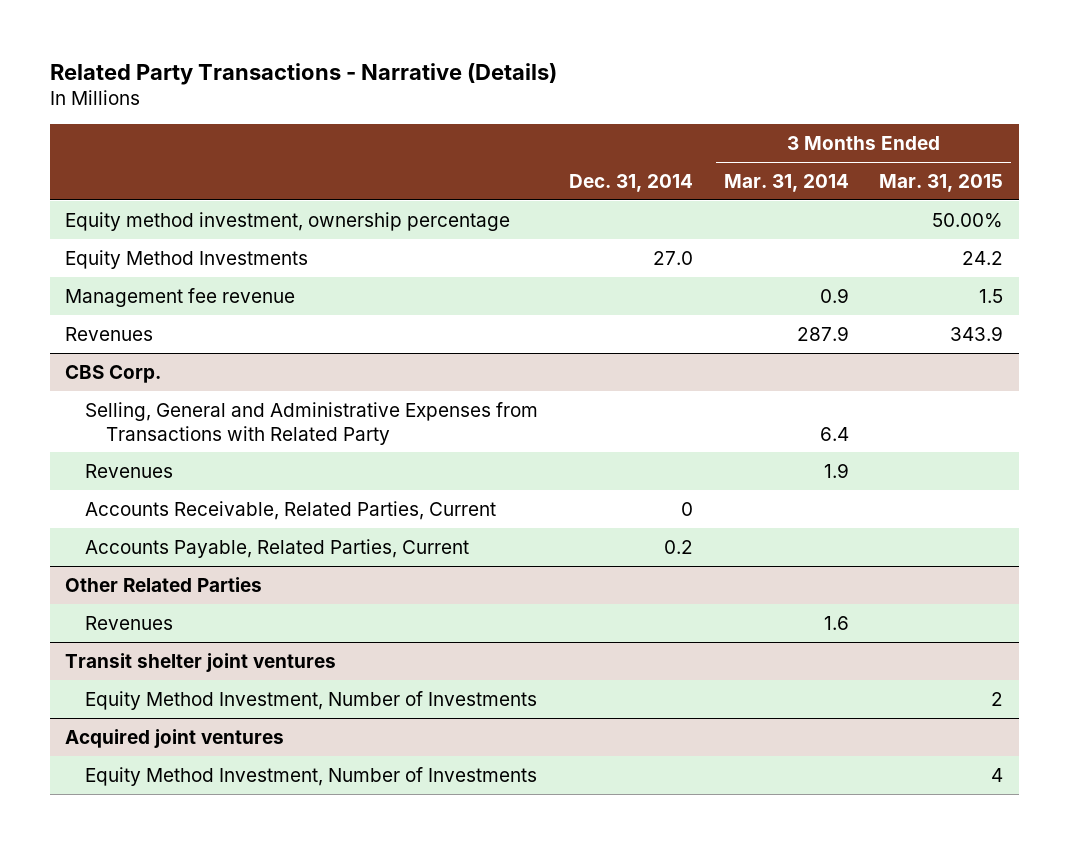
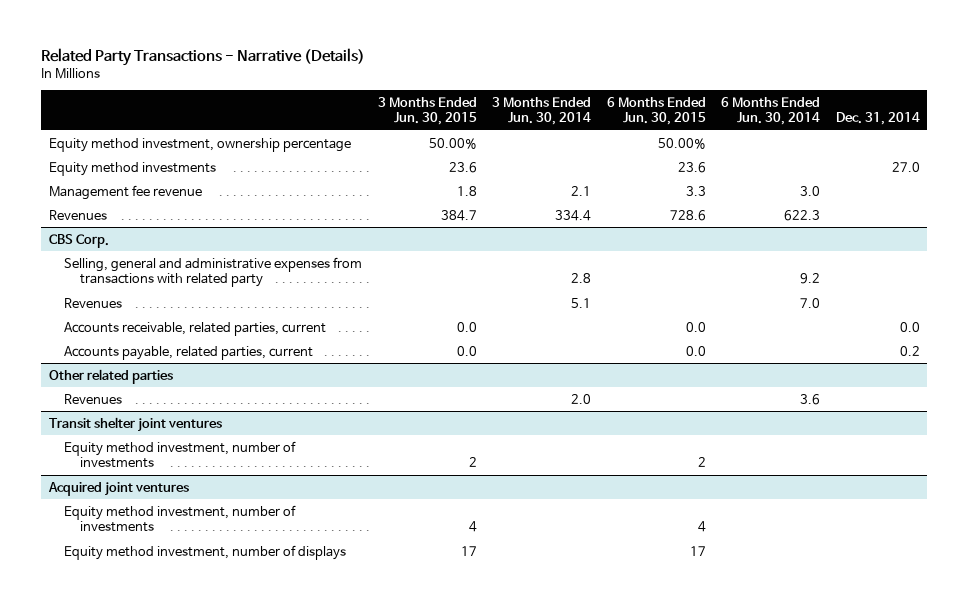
- | Dec. 31, 2014 | 3 Months Ended Mar. 31, 2014 | 3 Months Ended Mar. 31, 2015
+ | 3 Months Ended Jun. 30, 2015 | 3 Months Ended Jun. 30, 2014 | 6 Months Ended Jun. 30, 2015 | 6 Months Ended Jun. 30, 2014 | Dec. 31, 2014
- Equity Method Investments | 27.0 | | 24.2
+ Equity method investments | 23.6 | | 23.6 | | 27.0
@ CBS Corp.
- Selling, General and Administrative Expenses from Transactions with Related Party | | 6.4 |
+ Selling, general and administrative expenses from transactions with related party | | 2.8 | | 9.2 |
- Accounts Receivable, Related Parties, Current | 0 | |
- Accounts Payable, Related Parties, Current | 0.2 | |
- Other Related Parties
@ CBS Corp.
+ Accounts receivable, related parties, current | 0.0 | | 0.0 | | 0.0
+ Accounts payable, related parties, current | 0.0 | | 0.0 | | 0.2
+ Other related parties
@ Transit shelter joint ventures
- Equity Method Investment, Number of Investments | | | 2
+ Equity method investment, number of investments | 2 | | 2 | |
@ Acquired joint ventures
- Equity Method Investment, Number of Investments | | | 4
+ Equity method investment, number of investments | 4 | | 4 | |
+ Equity method investment, number of displays | 17 | | 17 | |

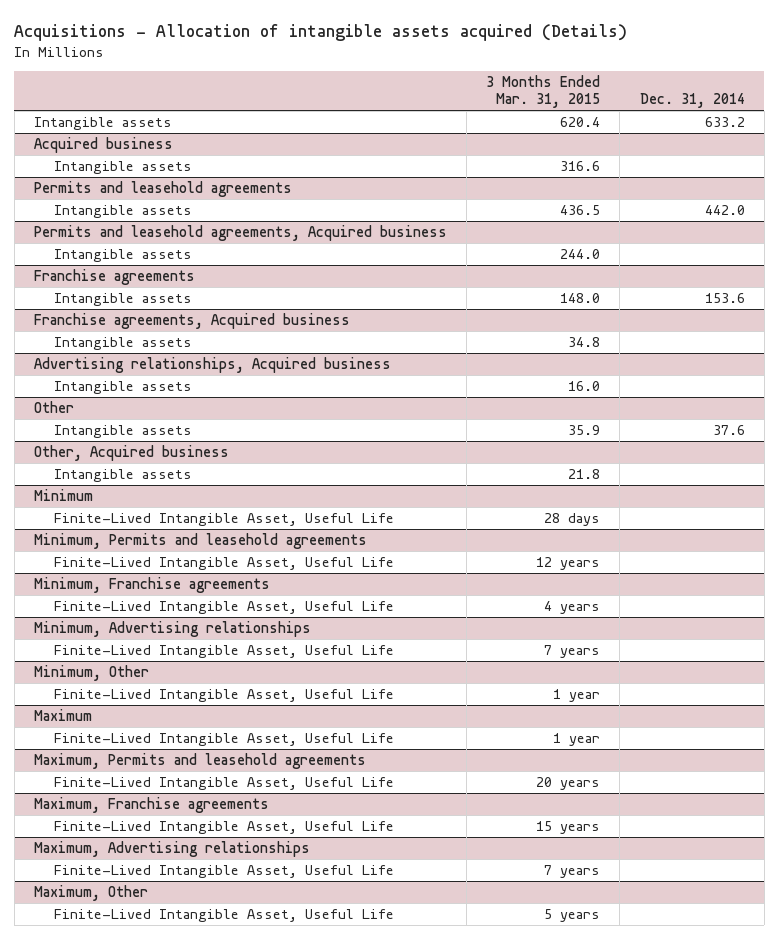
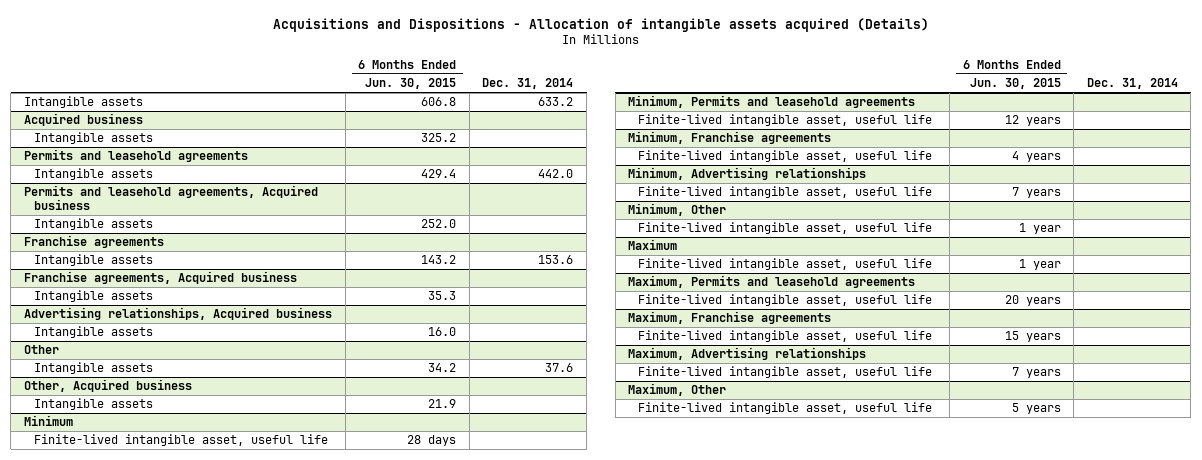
- Acquisitions - Allocation of intangible assets acquired (Details)
+ Acquisitions and Dispositions - Allocation of intangible assets acquired (Details)
- | 3 Months Ended Mar. 31, 2015 | Dec. 31, 2014
+ | 6 Months Ended Jun. 30, 2015 | Dec. 31, 2014
@ Minimum
- Finite-Lived Intangible Asset, Useful Life | 28 days |
+ Finite-lived intangible asset, useful life | 28 days |
@ Minimum, Permits and leasehold agreements
- Finite-Lived Intangible Asset, Useful Life | 12 years |
+ Finite-lived intangible asset, useful life | 12 years |
@ Minimum, Franchise agreements
- Finite-Lived Intangible Asset, Useful Life | 4 years |
+ Finite-lived intangible asset, useful life | 4 years |
@ Minimum, Advertising relationships
- Finite-Lived Intangible Asset, Useful Life | 7 years |
+ Finite-lived intangible asset, useful life | 7 years |
@ Minimum, Other
- Finite-Lived Intangible Asset, Useful Life | 1 year |
+ Finite-lived intangible asset, useful life | 1 year |
@ Maximum
- Finite-Lived Intangible Asset, Useful Life | 1 year |
+ Finite-lived intangible asset, useful life | 1 year |
@ Maximum, Permits and leasehold agreements
- Finite-Lived Intangible Asset, Useful Life | 20 years |
+ Finite-lived intangible asset, useful life | 20 years |
@ Maximum, Franchise agreements
- Finite-Lived Intangible Asset, Useful Life | 15 years |
+ Finite-lived intangible asset, useful life | 15 years |
@ Maximum, Advertising relationships
- Finite-Lived Intangible Asset, Useful Life | 7 years |
+ Finite-lived intangible asset, useful life | 7 years |
@ Maximum, Other
- Finite-Lived Intangible Asset, Useful Life | 5 years |
+ Finite-lived intangible asset, useful life | 5 years |

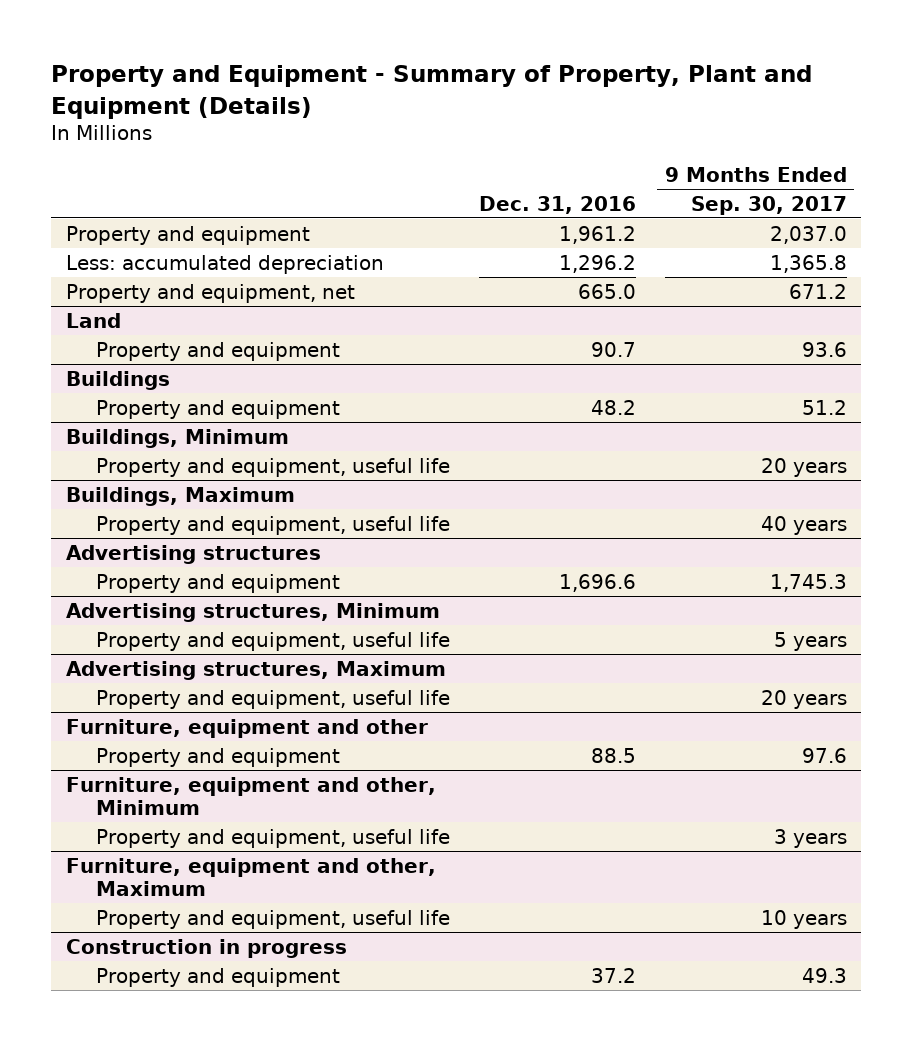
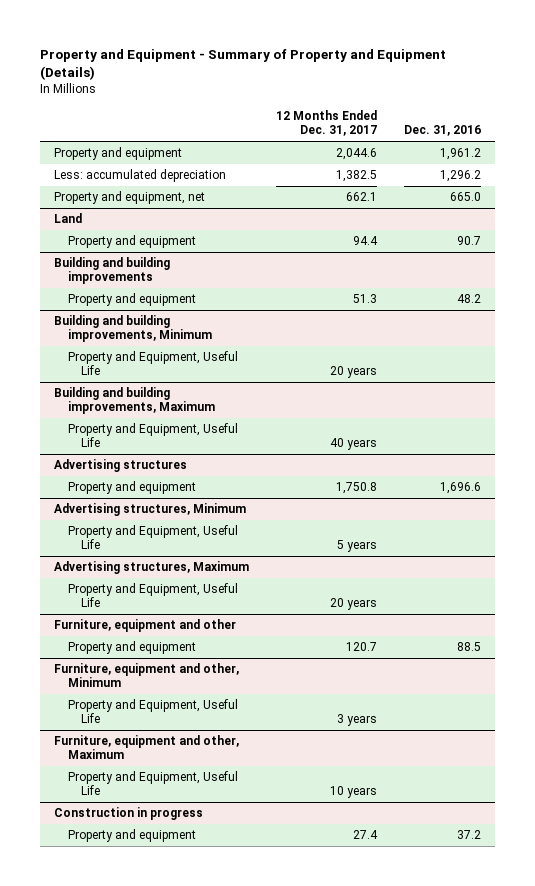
- Property and Equipment - Summary of Property, Plant and Equipment (Details)
+ Property and Equipment - Summary of Property and Equipment (Details)
- | Dec. 31, 2016 | 9 Months Ended Sep. 30, 2017
+ | 12 Months Ended Dec. 31, 2017 | Dec. 31, 2016
- Buildings
+ Building and building improvements
- Buildings, Minimum
- Property and equipment, useful life | | 20 years
- Buildings, Maximum
- Property and equipment, useful life | | 40 years
+ Building and building improvements, Minimum
+ Property and Equipment, Useful Life | 20 years |
+ Building and building improvements, Maximum
+ Property and Equipment, Useful Life | 40 years |
@ Advertising structures, Minimum
- Property and equipment, useful life | | 5 years
+ Property and Equipment, Useful Life | 5 years |
@ Advertising structures, Maximum
- Property and equipment, useful life | | 20 years
+ Property and Equipment, Useful Life | 20 years |
@ Furniture, equipment and other, Minimum
- Property and equipment, useful life | | 3 years
+ Property and Equipment, Useful Life | 3 years |
@ Furniture, equipment and other, Maximum
- Property and equipment, useful life | | 10 years
+ Property and Equipment, Useful Life | 10 years |

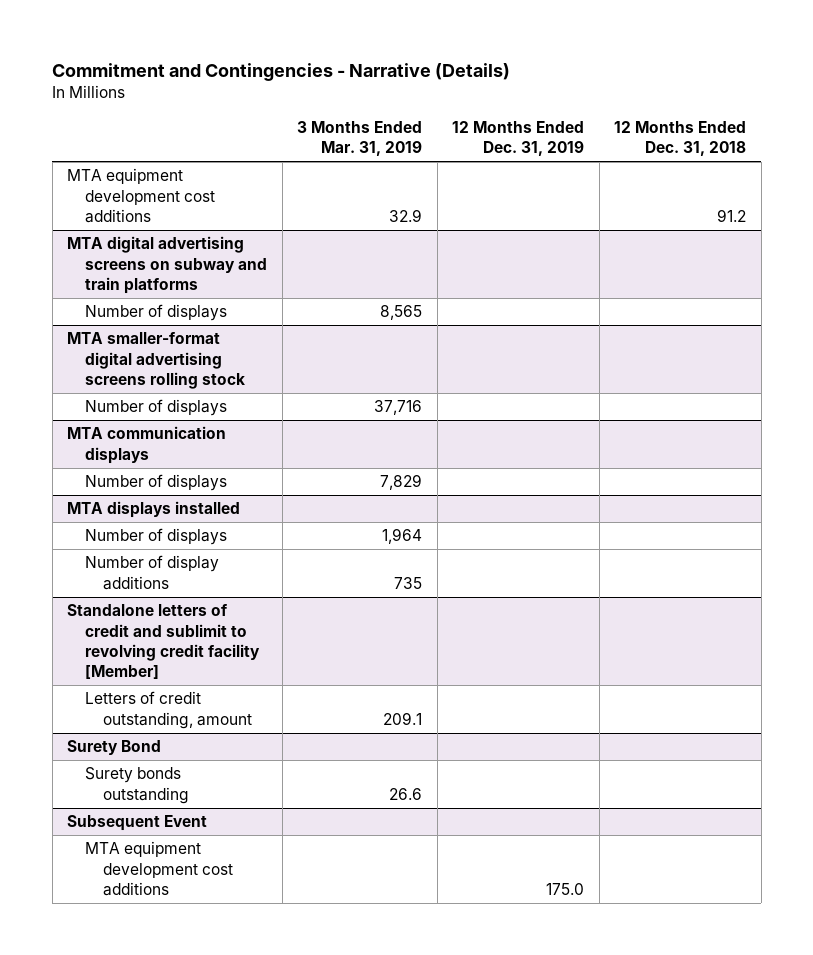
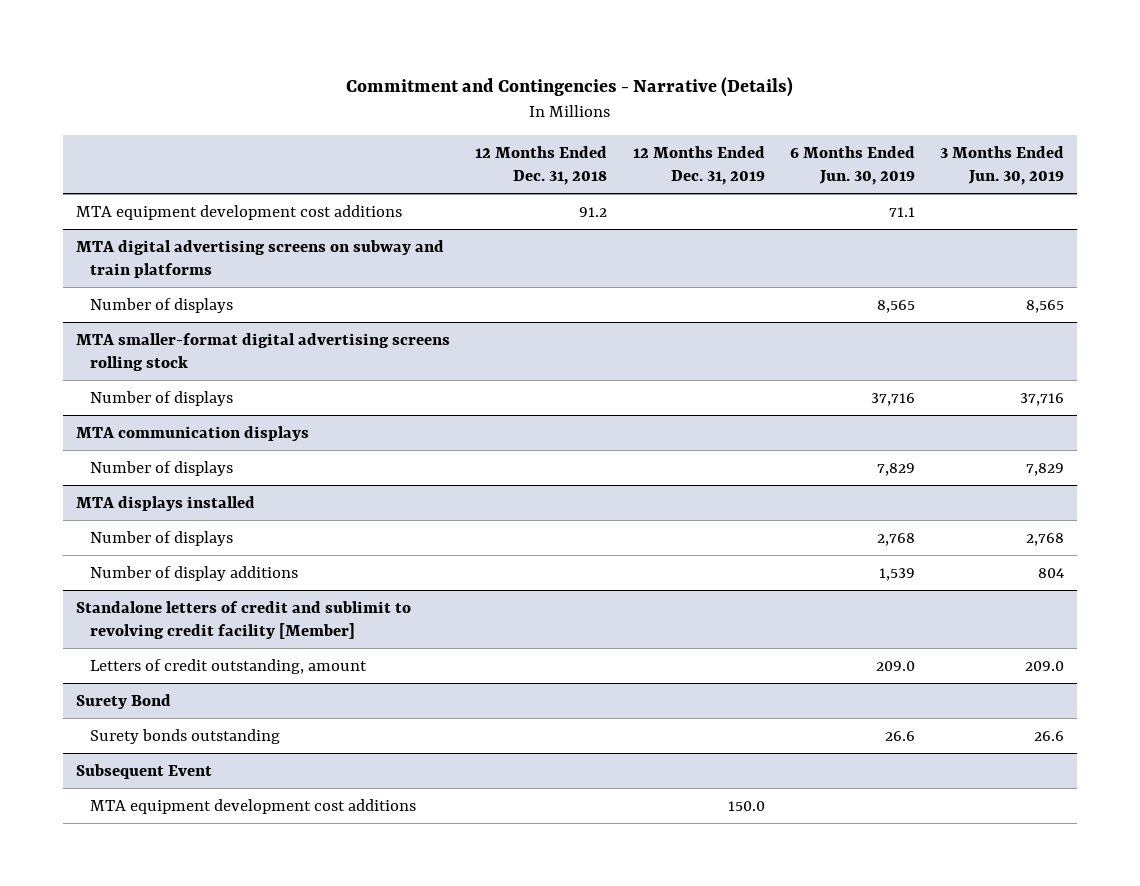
- | 3 Months Ended Mar. 31, 2019 | 12 Months Ended Dec. 31, 2019 | 12 Months Ended Dec. 31, 2018
+ | 12 Months Ended Dec. 31, 2018 | 12 Months Ended Dec. 31, 2019 | 6 Months Ended Jun. 30, 2019 | 3 Months Ended Jun. 30, 2019
@ Subsequent Event
- MTA equipment development cost additions | | 175.0 |
+ MTA equipment development cost additions | | 150.0 | |

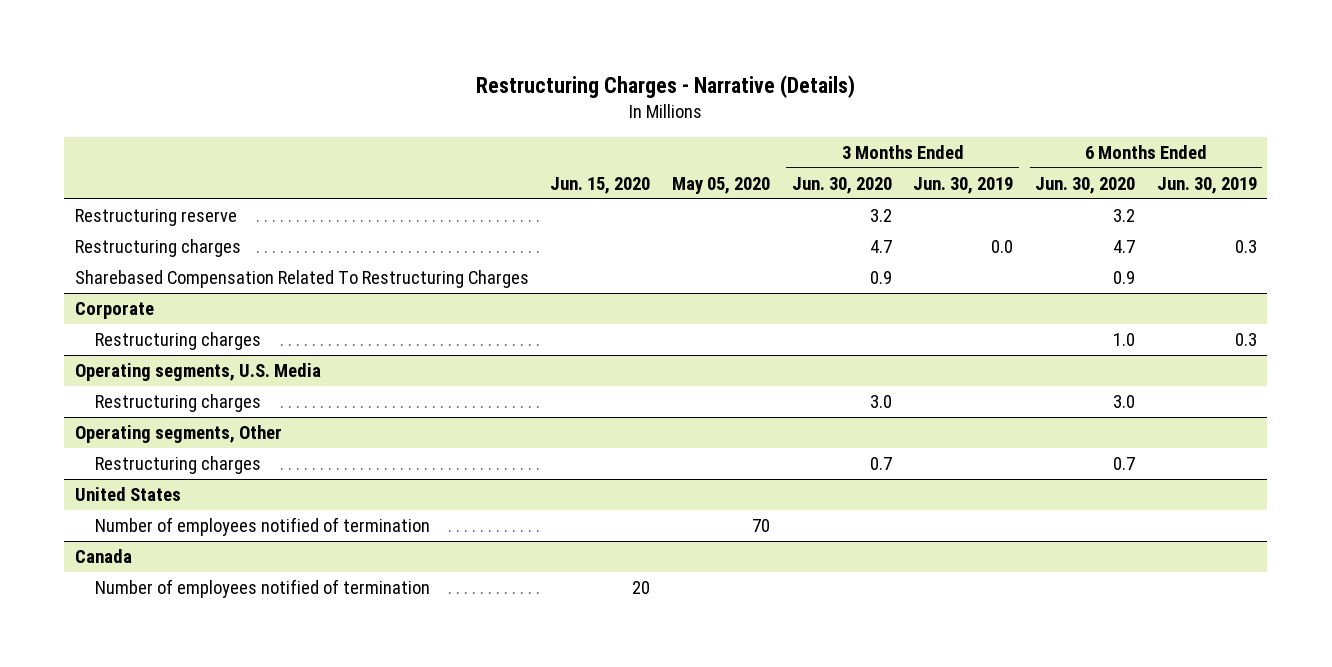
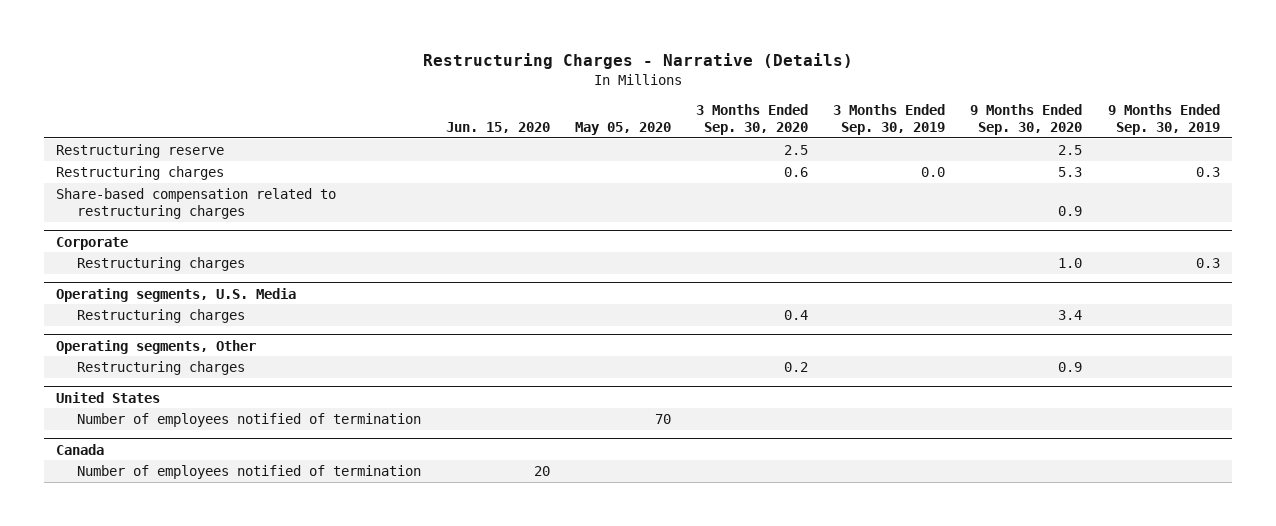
- | Jun. 15, 2020 | May 05, 2020 | 3 Months Ended Jun. 30, 2020 | 3 Months Ended Jun. 30, 2019 | 6 Months Ended Jun. 30, 2020 | 6 Months Ended Jun. 30, 2019
+ | Jun. 15, 2020 | May 05, 2020 | 3 Months Ended Sep. 30, 2020 | 3 Months Ended Sep. 30, 2019 | 9 Months Ended Sep. 30, 2020 | 9 Months Ended Sep. 30, 2019
- Sharebased Compensation Related To Restructuring Charges | | | 0.9 | | 0.9 |
+ Share-based compensation related to restructuring charges | | | | | 0.9 |

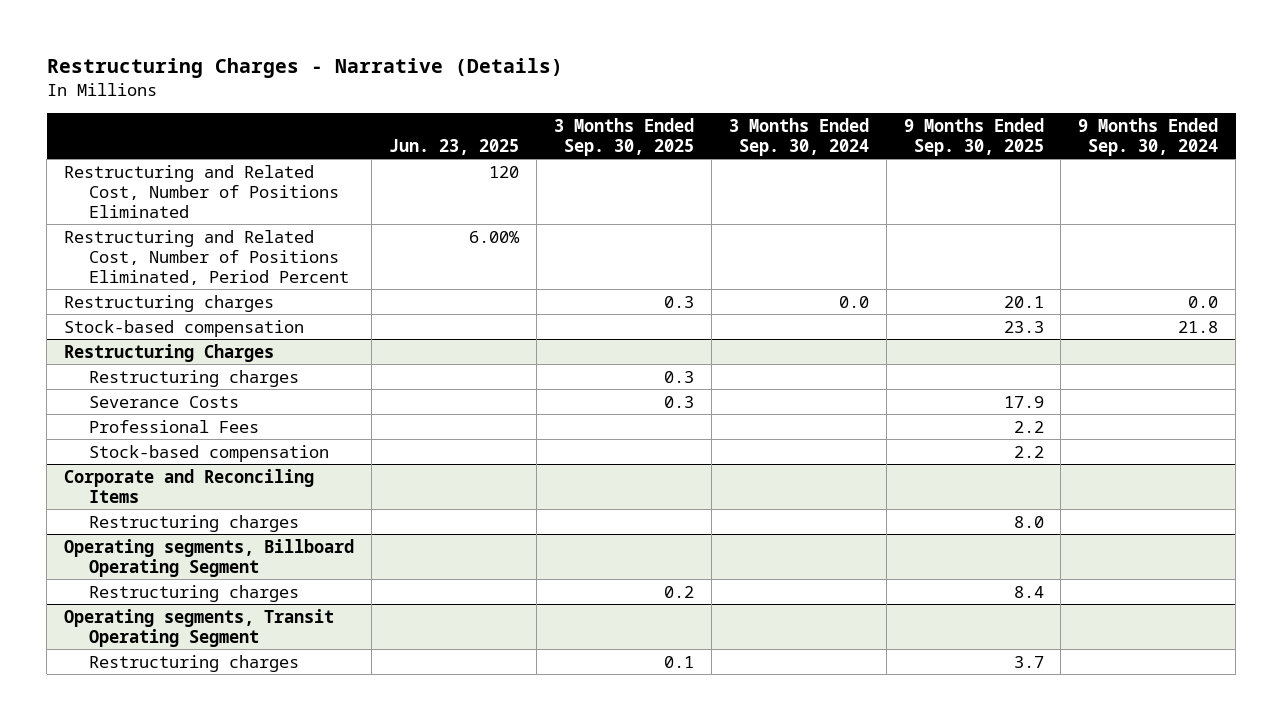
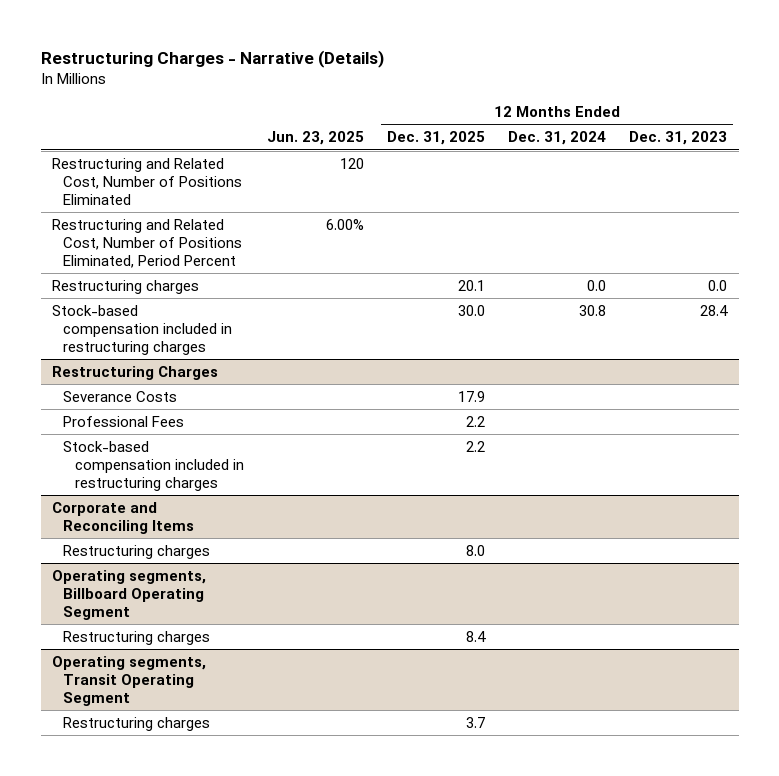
- | Jun. 23, 2025 | 3 Months Ended Sep. 30, 2025 | 3 Months Ended Sep. 30, 2024 | 9 Months Ended Sep. 30, 2025 | 9 Months Ended Sep. 30, 2024
+ | Jun. 23, 2025 | 12 Months Ended Dec. 31, 2025 | 12 Months Ended Dec. 31, 2024 | 12 Months Ended Dec. 31, 2023
- Stock-based compensation | | | | 23.3 | 21.8
+ Stock-based compensation included in restructuring charges | | 30.0 | 30.8 | 28.4
@ Restructuring Charges
- Restructuring charges | | 0.3 | | |
- Stock-based compensation | | | | 2.2 |
+ Stock-based compensation included in restructuring charges | | 2.2 | |

